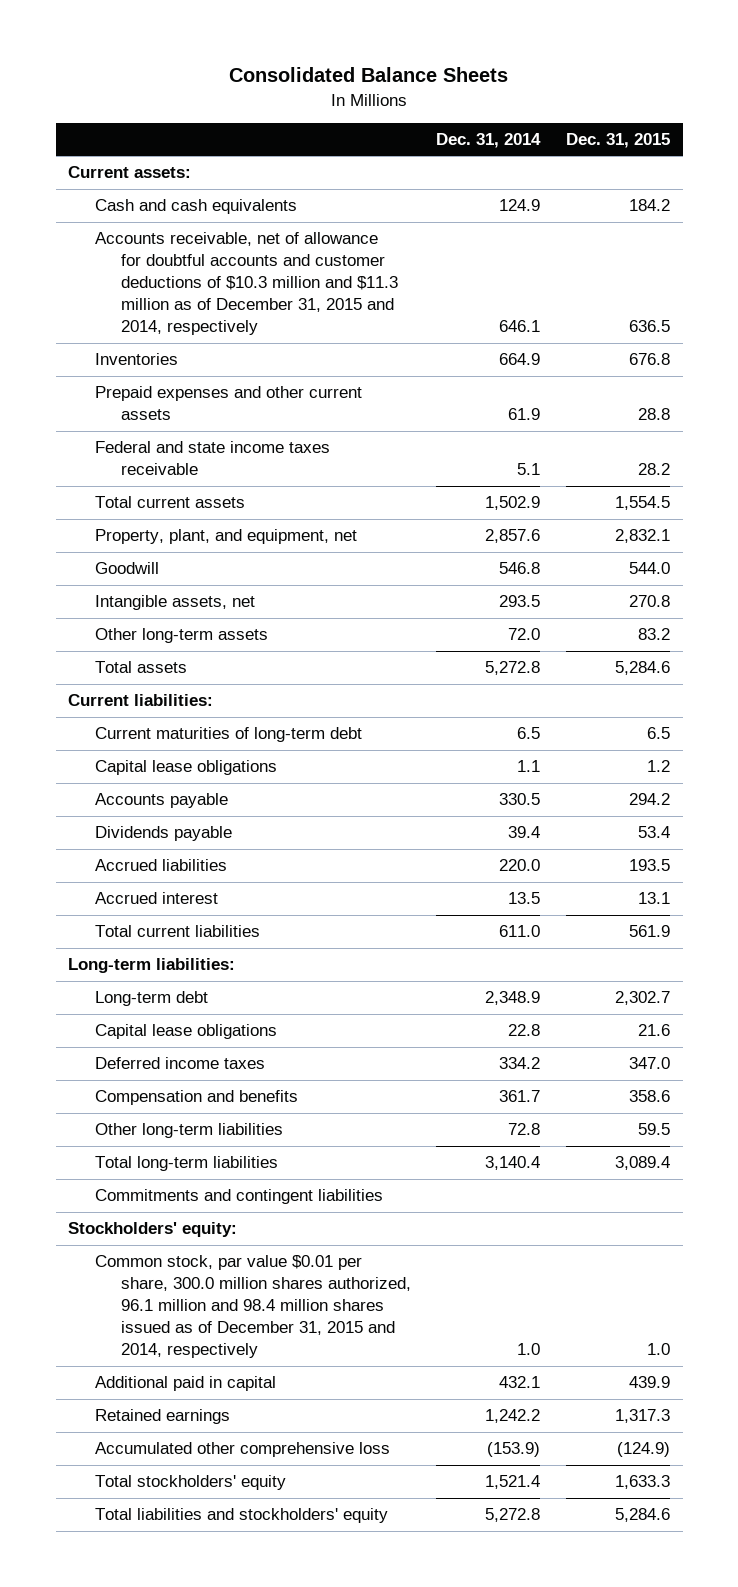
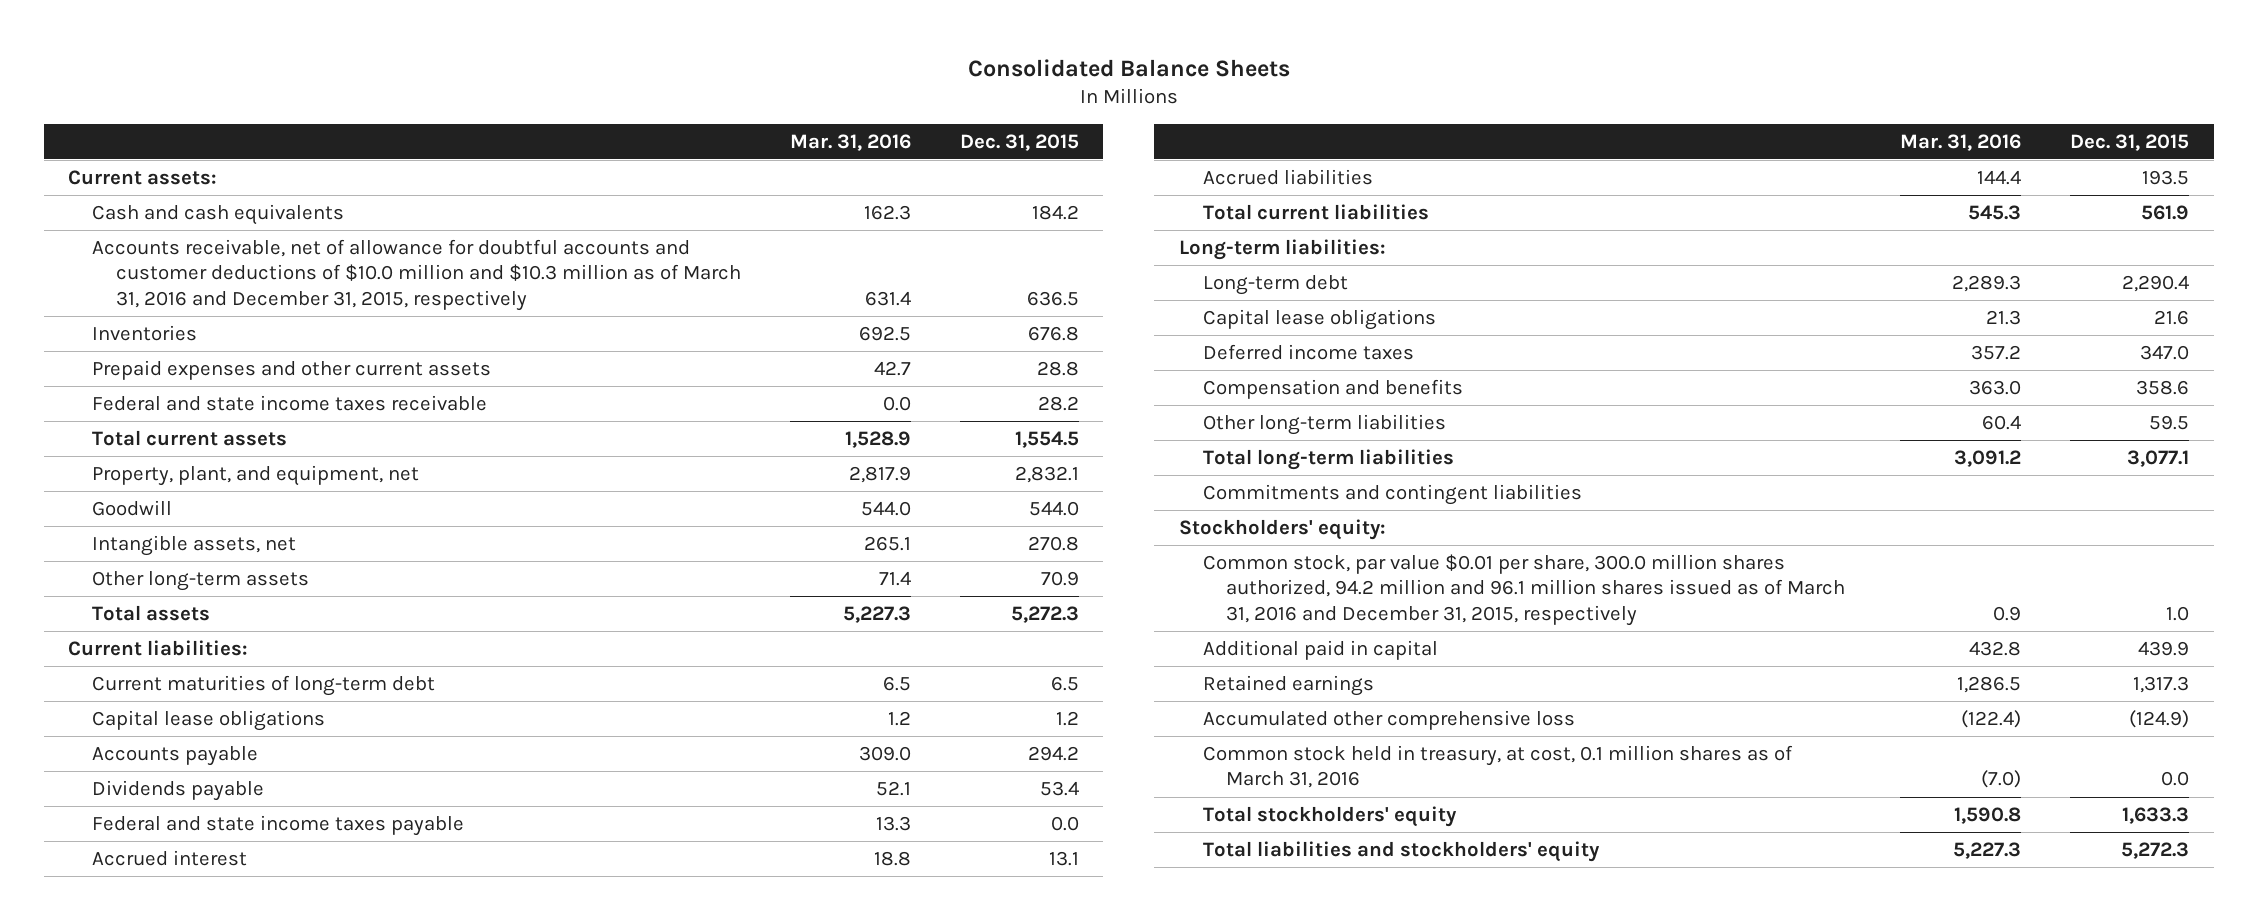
- | Dec. 31, 2014 | Dec. 31, 2015
+ | Mar. 31, 2016 | Dec. 31, 2015
- Accounts receivable, net of allowance for doubtful accounts and customer deductions of $10.3 million and $11.3 million as of December 31, 2015 and 2014, respectively | 646.1 | 636.5
+ Accounts receivable, net of allowance for doubtful accounts and customer deductions of $10.0 million and $10.3 million as of March 31, 2016 and December 31, 2015, respectively | 631.4 | 636.5
- Other long-term assets | 72.0 | 83.2
- Total assets | 5,272.8 | 5,284.6
+ Other long-term assets | 71.4 | 70.9
+ Total assets | 5,227.3 | 5,272.3
+ Federal and state income taxes payable | 13.3 | 0.0
moved down: Accrued liabilities | 144.4 | 193.5
- Long-term debt | 2,348.9 | 2,302.7
+ Long-term debt | 2,289.3 | 2,290.4
- Total long-term liabilities | 3,140.4 | 3,089.4
+ Total long-term liabilities | 3,091.2 | 3,077.1
- Common stock, par value $0.01 per share, 300.0 million shares authorized, 96.1 million and 98.4 million shares issued as of December 31, 2015 and 2014, respectively | 1.0 | 1.0
+ Common stock, par value $0.01 per share, 300.0 million shares authorized, 94.2 million and 96.1 million shares issued as of March 31, 2016 and December 31, 2015, respectively | 0.9 | 1.0
+ Common stock held in treasury, at cost, 0.1 million shares as of March 31, 2016 | (7.0) | 0.0
- Total liabilities and stockholders' equity | 5,272.8 | 5,284.6
+ Total liabilities and stockholders' equity | 5,227.3 | 5,272.3

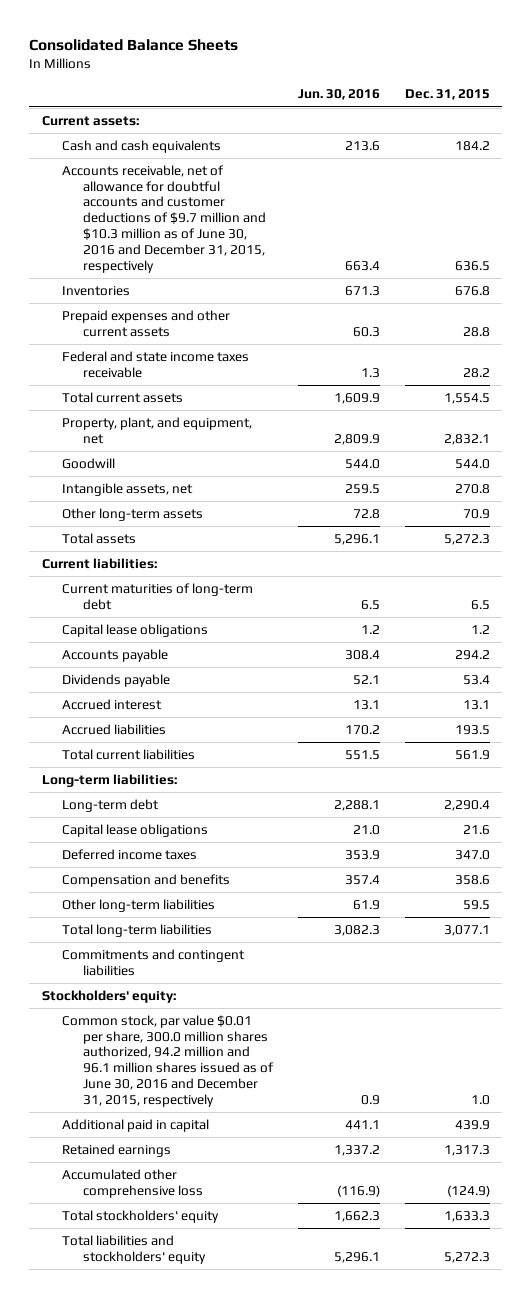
- | Mar. 31, 2016 | Dec. 31, 2015
+ | Jun. 30, 2016 | Dec. 31, 2015
- Accounts receivable, net of allowance for doubtful accounts and customer deductions of $10.0 million and $10.3 million as of March 31, 2016 and December 31, 2015, respectively | 631.4 | 636.5
+ Accounts receivable, net of allowance for doubtful accounts and customer deductions of $9.7 million and $10.3 million as of June 30, 2016 and December 31, 2015, respectively | 663.4 | 636.5
- Federal and state income taxes payable | 13.3 | 0.0
- Common stock, par value $0.01 per share, 300.0 million shares authorized, 94.2 million and 96.1 million shares issued as of March 31, 2016 and December 31, 2015, respectively | 0.9 | 1.0
+ Common stock, par value $0.01 per share, 300.0 million shares authorized, 94.2 million and 96.1 million shares issued as of June 30, 2016 and December 31, 2015, respectively | 0.9 | 1.0
- Common stock held in treasury, at cost, 0.1 million shares as of March 31, 2016 | (7.0) | 0.0

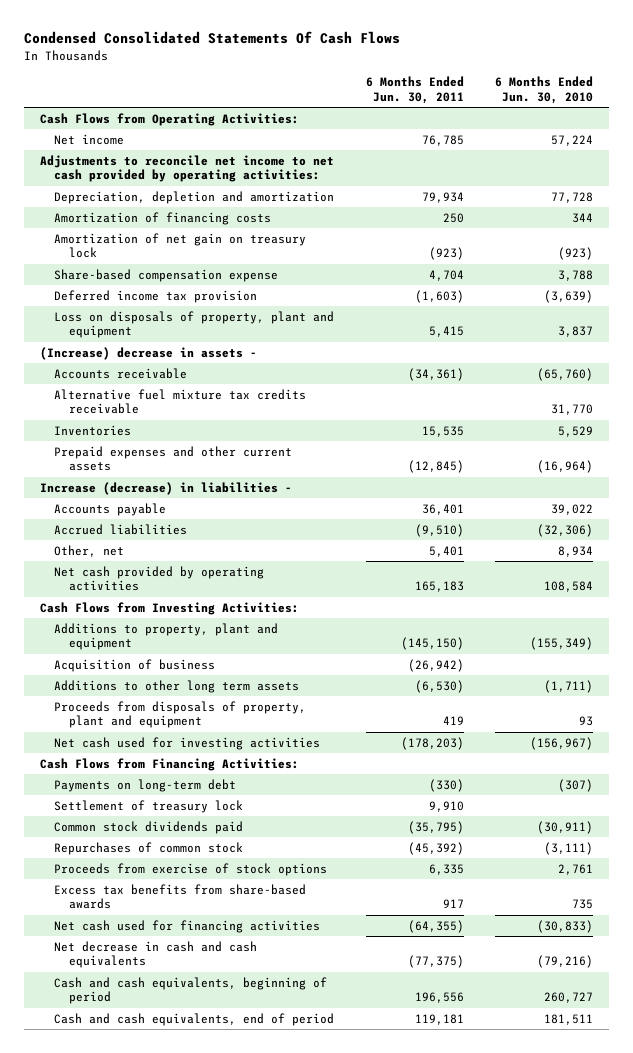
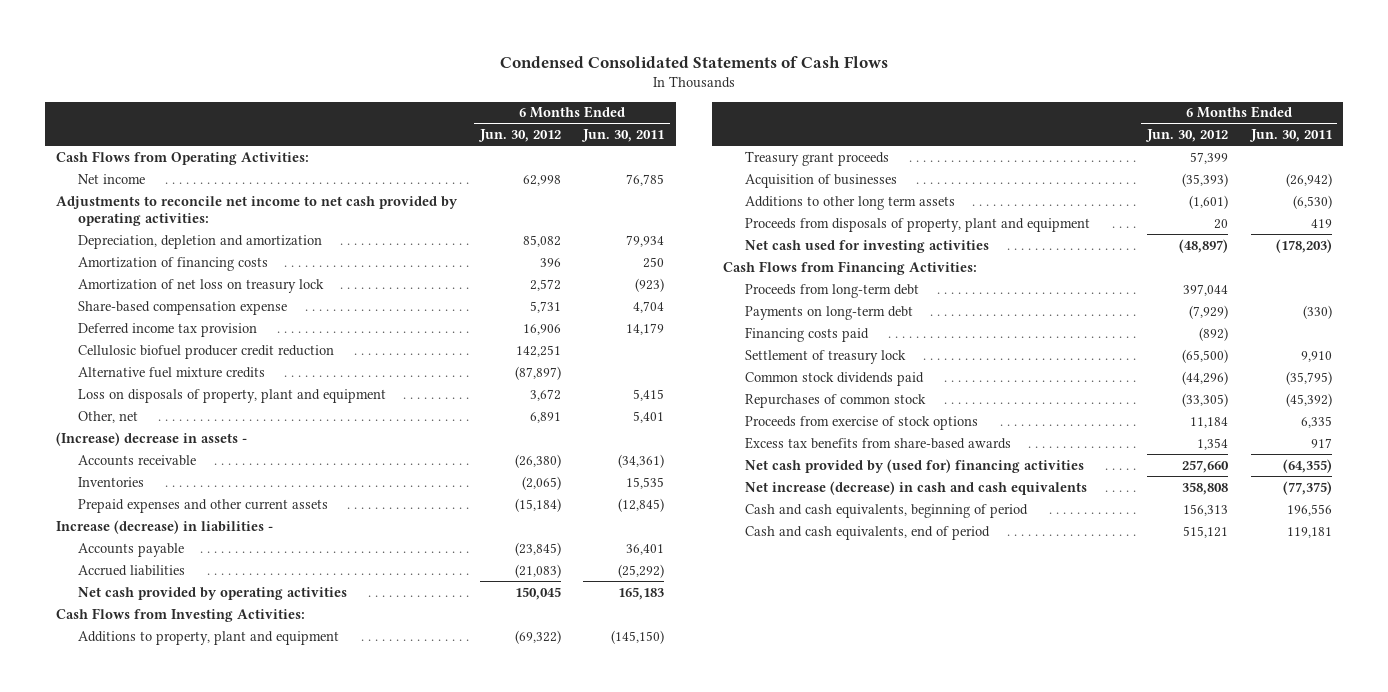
- Condensed Consolidated Statements Of Cash Flows
+ Condensed Consolidated Statements of Cash Flows
- | 6 Months Ended Jun. 30, 2011 | 6 Months Ended Jun. 30, 2010
+ | 6 Months Ended Jun. 30, 2012 | 6 Months Ended Jun. 30, 2011
- Amortization of net gain on treasury lock | (923) | (923)
+ Amortization of net loss on treasury lock | 2,572 | (923)
- Deferred income tax provision | (1,603) | (3,639)
+ Deferred income tax provision | 16,906 | 14,179
+ Cellulosic biofuel producer credit reduction | 142,251 |
+ Alternative fuel mixture credits | (87,897) |
moved up: Other, net | 6,891 | 5,401
- Alternative fuel mixture tax credits receivable | | 31,770
- Accrued liabilities | (9,510) | (32,306)
+ Accrued liabilities | (21,083) | (25,292)
- Acquisition of business | (26,942) |
+ Treasury grant proceeds | 57,399 |
+ Acquisition of businesses | (35,393) | (26,942)
+ Proceeds from long-term debt | 397,044 |
+ Financing costs paid | (892) |
- Net cash used for financing activities | (64,355) | (30,833)
- Net decrease in cash and cash equivalents | (77,375) | (79,216)
+ Net cash provided by (used for) financing activities | 257,660 | (64,355)
+ Net increase (decrease) in cash and cash equivalents | 358,808 | (77,375)

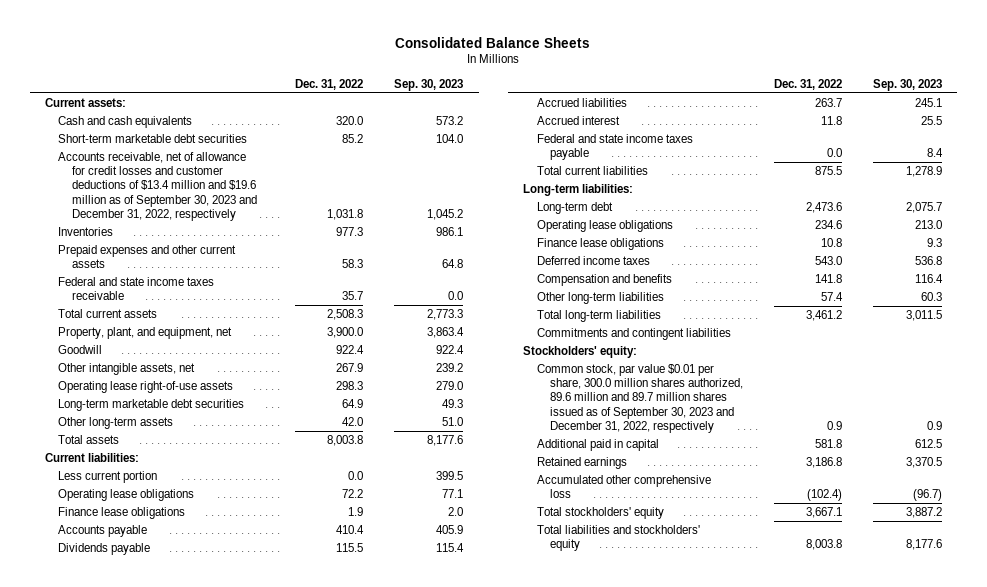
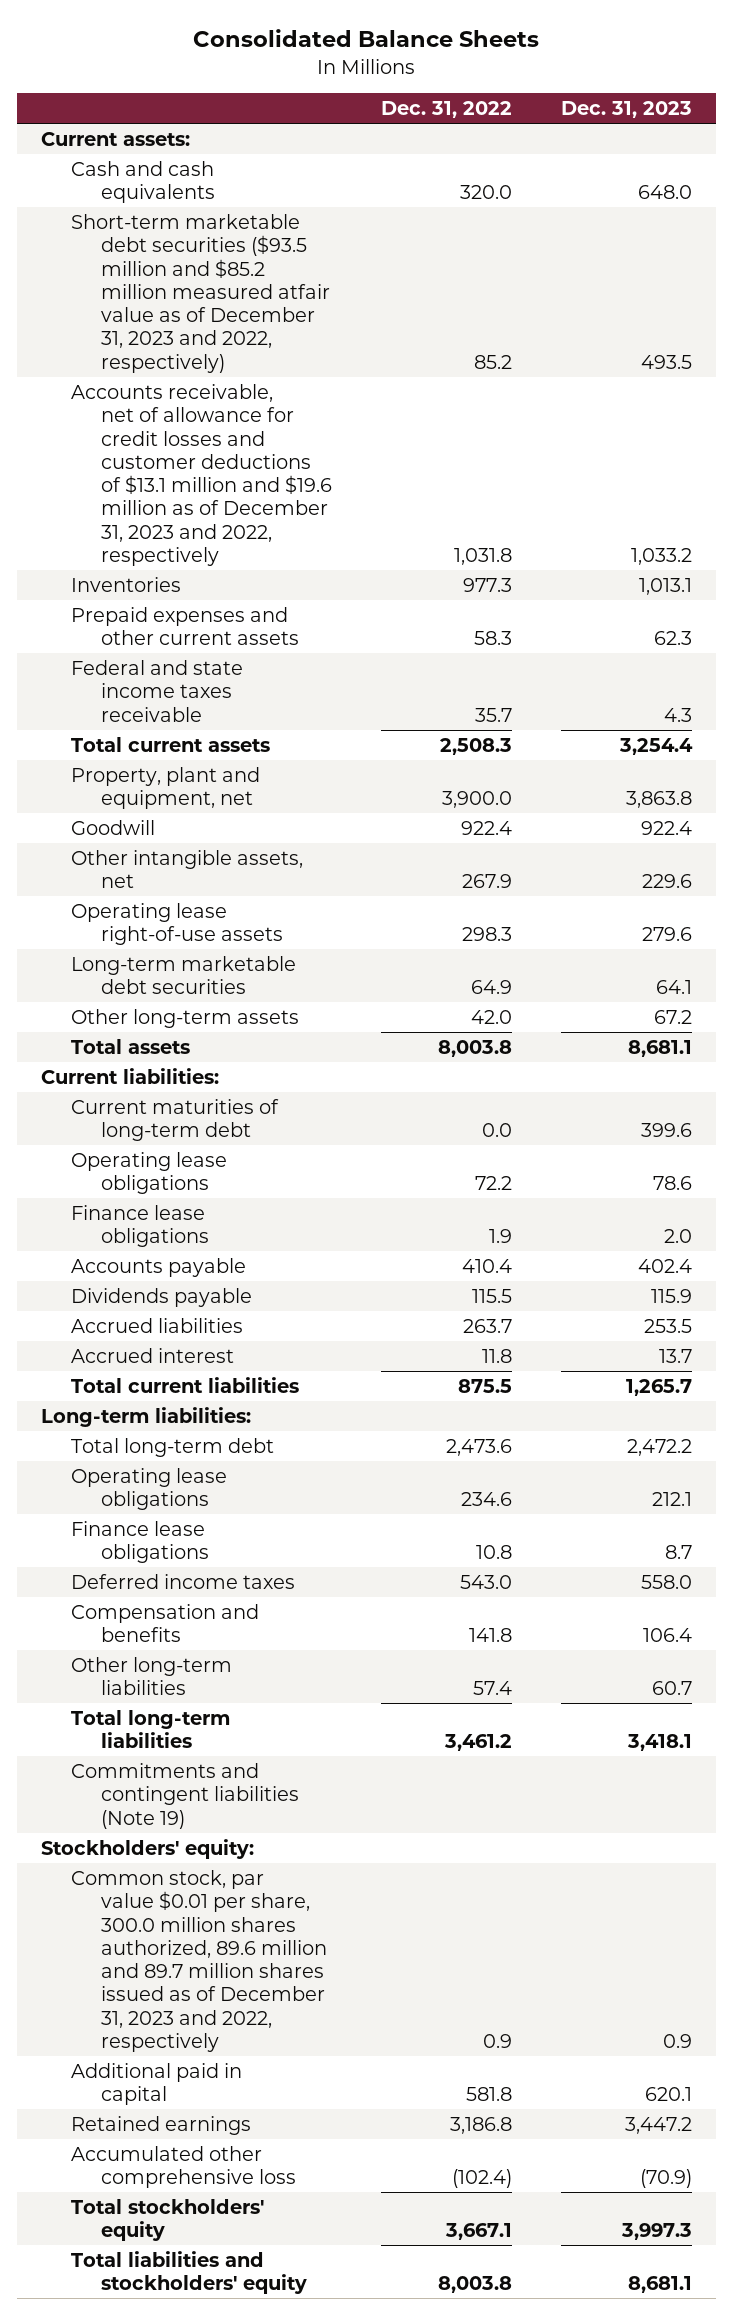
- | Dec. 31, 2022 | Sep. 30, 2023
+ | Dec. 31, 2022 | Dec. 31, 2023
- Short-term marketable debt securities | 85.2 | 104.0
- Accounts receivable, net of allowance for credit losses and customer deductions of $13.4 million and $19.6 million as of September 30, 2023 and December 31, 2022, respectively | 1,031.8 | 1,045.2
+ Short-term marketable debt securities ($93.5 million and $85.2 million measured atfair value as of December 31, 2023 and 2022, respectively) | 85.2 | 493.5
+ Accounts receivable, net of allowance for credit losses and customer deductions of $13.1 million and $19.6 million as of December 31, 2023 and 2022, respectively | 1,031.8 | 1,033.2
- Property, plant, and equipment, net | 3,900.0 | 3,863.4
+ Property, plant and equipment, net | 3,900.0 | 3,863.8
- Less current portion | 0.0 | 399.5
+ Current maturities of long-term debt | 0.0 | 399.6
- Federal and state income taxes payable | 0.0 | 8.4
- Long-term debt | 2,473.6 | 2,075.7
+ Total long-term debt | 2,473.6 | 2,472.2
- Commitments and contingent liabilities
+ Commitments and contingent liabilities (Note 19)
- Common stock, par value $0.01 per share, 300.0 million shares authorized, 89.6 million and 89.7 million shares issued as of September 30, 2023 and December 31, 2022, respectively | 0.9 | 0.9
+ Common stock, par value $0.01 per share, 300.0 million shares authorized, 89.6 million and 89.7 million shares issued as of December 31, 2023 and 2022, respectively | 0.9 | 0.9

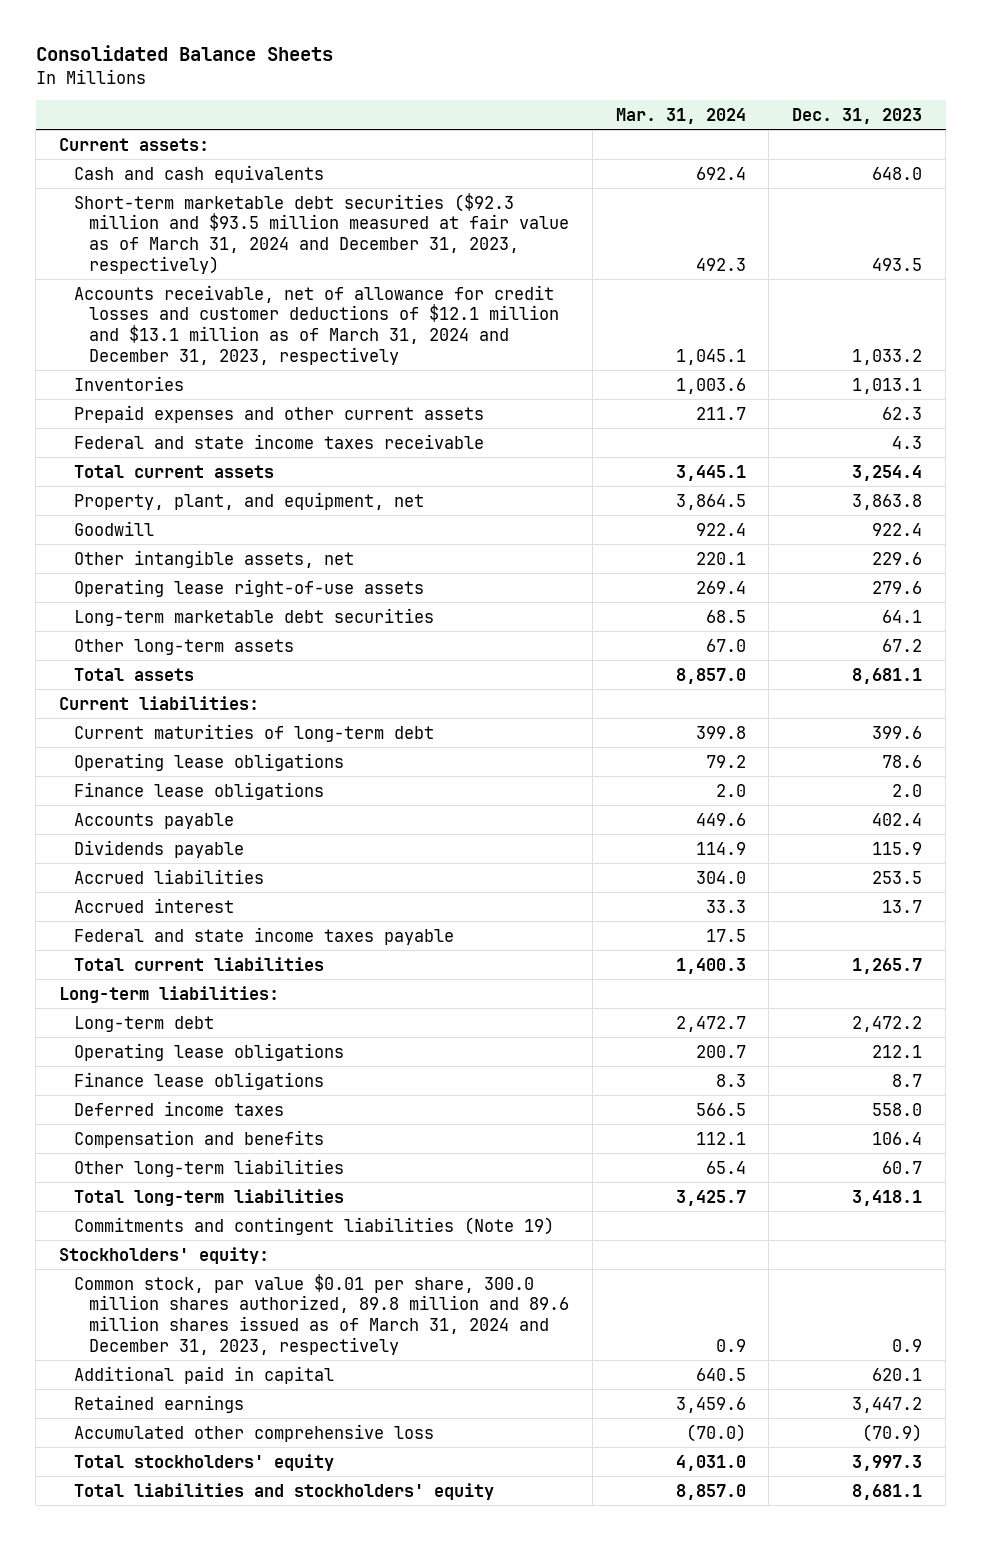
- | Dec. 31, 2022 | Dec. 31, 2023
+ | Mar. 31, 2024 | Dec. 31, 2023
- Short-term marketable debt securities ($93.5 million and $85.2 million measured atfair value as of December 31, 2023 and 2022, respectively) | 85.2 | 493.5
- Accounts receivable, net of allowance for credit losses and customer deductions of $13.1 million and $19.6 million as of December 31, 2023 and 2022, respectively | 1,031.8 | 1,033.2
+ Short-term marketable debt securities ($92.3 million and $93.5 million measured at fair value as of March 31, 2024 and December 31, 2023, respectively) | 492.3 | 493.5
+ Accounts receivable, net of allowance for credit losses and customer deductions of $12.1 million and $13.1 million as of March 31, 2024 and December 31, 2023, respectively | 1,045.1 | 1,033.2
- Property, plant and equipment, net | 3,900.0 | 3,863.8
+ Property, plant, and equipment, net | 3,864.5 | 3,863.8
+ Federal and state income taxes payable | 17.5 |
- Total long-term debt | 2,473.6 | 2,472.2
+ Long-term debt | 2,472.7 | 2,472.2
- Common stock, par value $0.01 per share, 300.0 million shares authorized, 89.6 million and 89.7 million shares issued as of December 31, 2023 and 2022, respectively | 0.9 | 0.9
+ Common stock, par value $0.01 per share, 300.0 million shares authorized, 89.8 million and 89.6 million shares issued as of March 31, 2024 and December 31, 2023, respectively | 0.9 | 0.9

